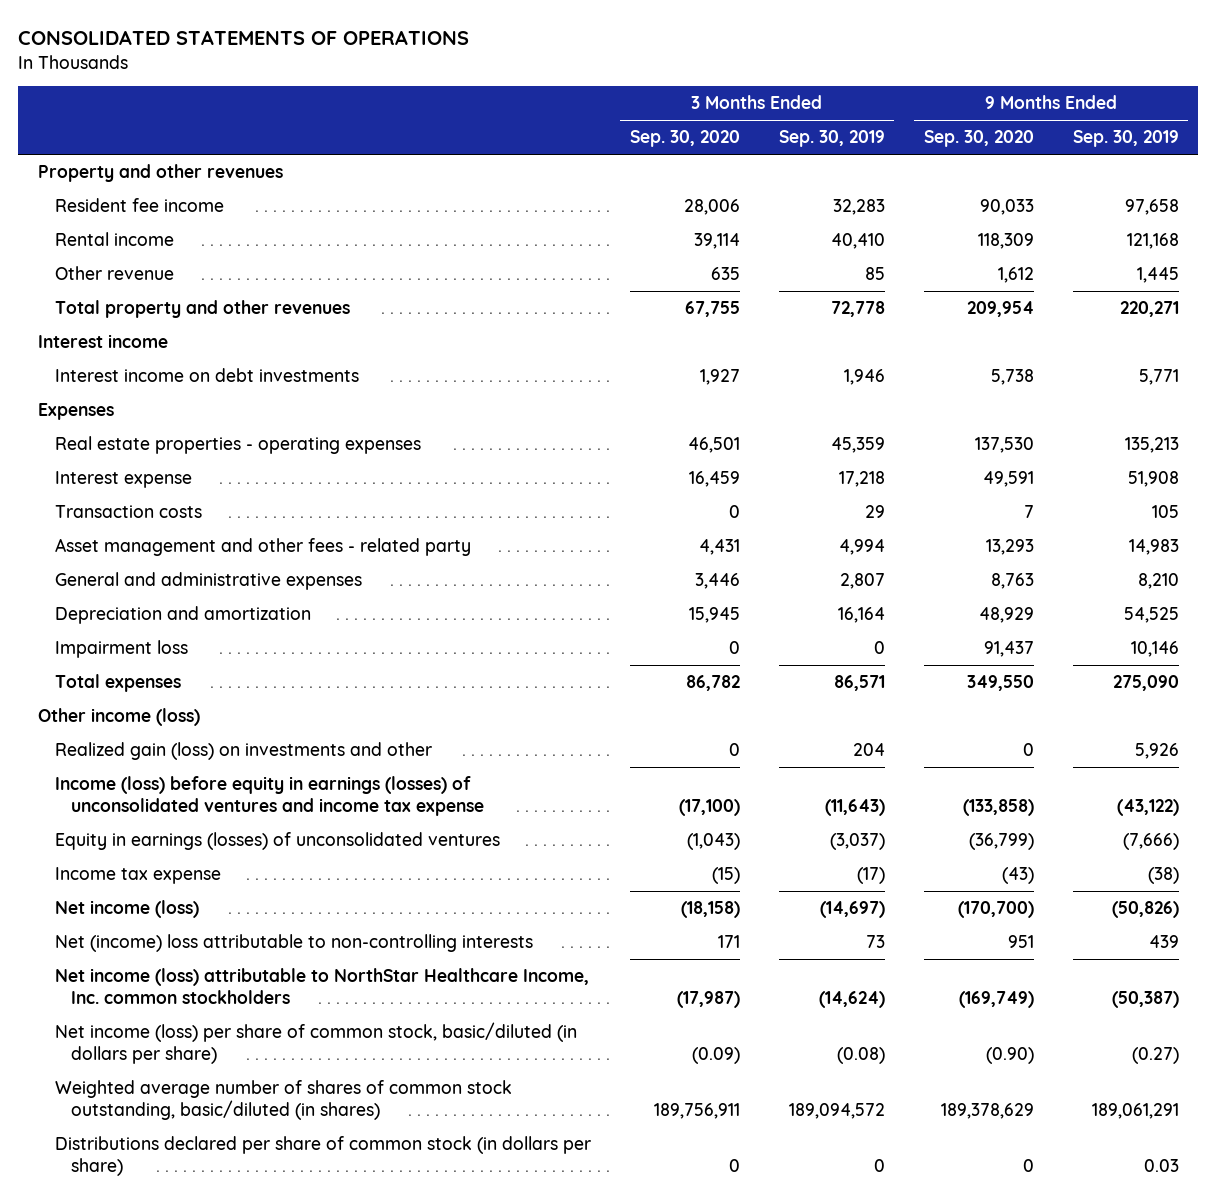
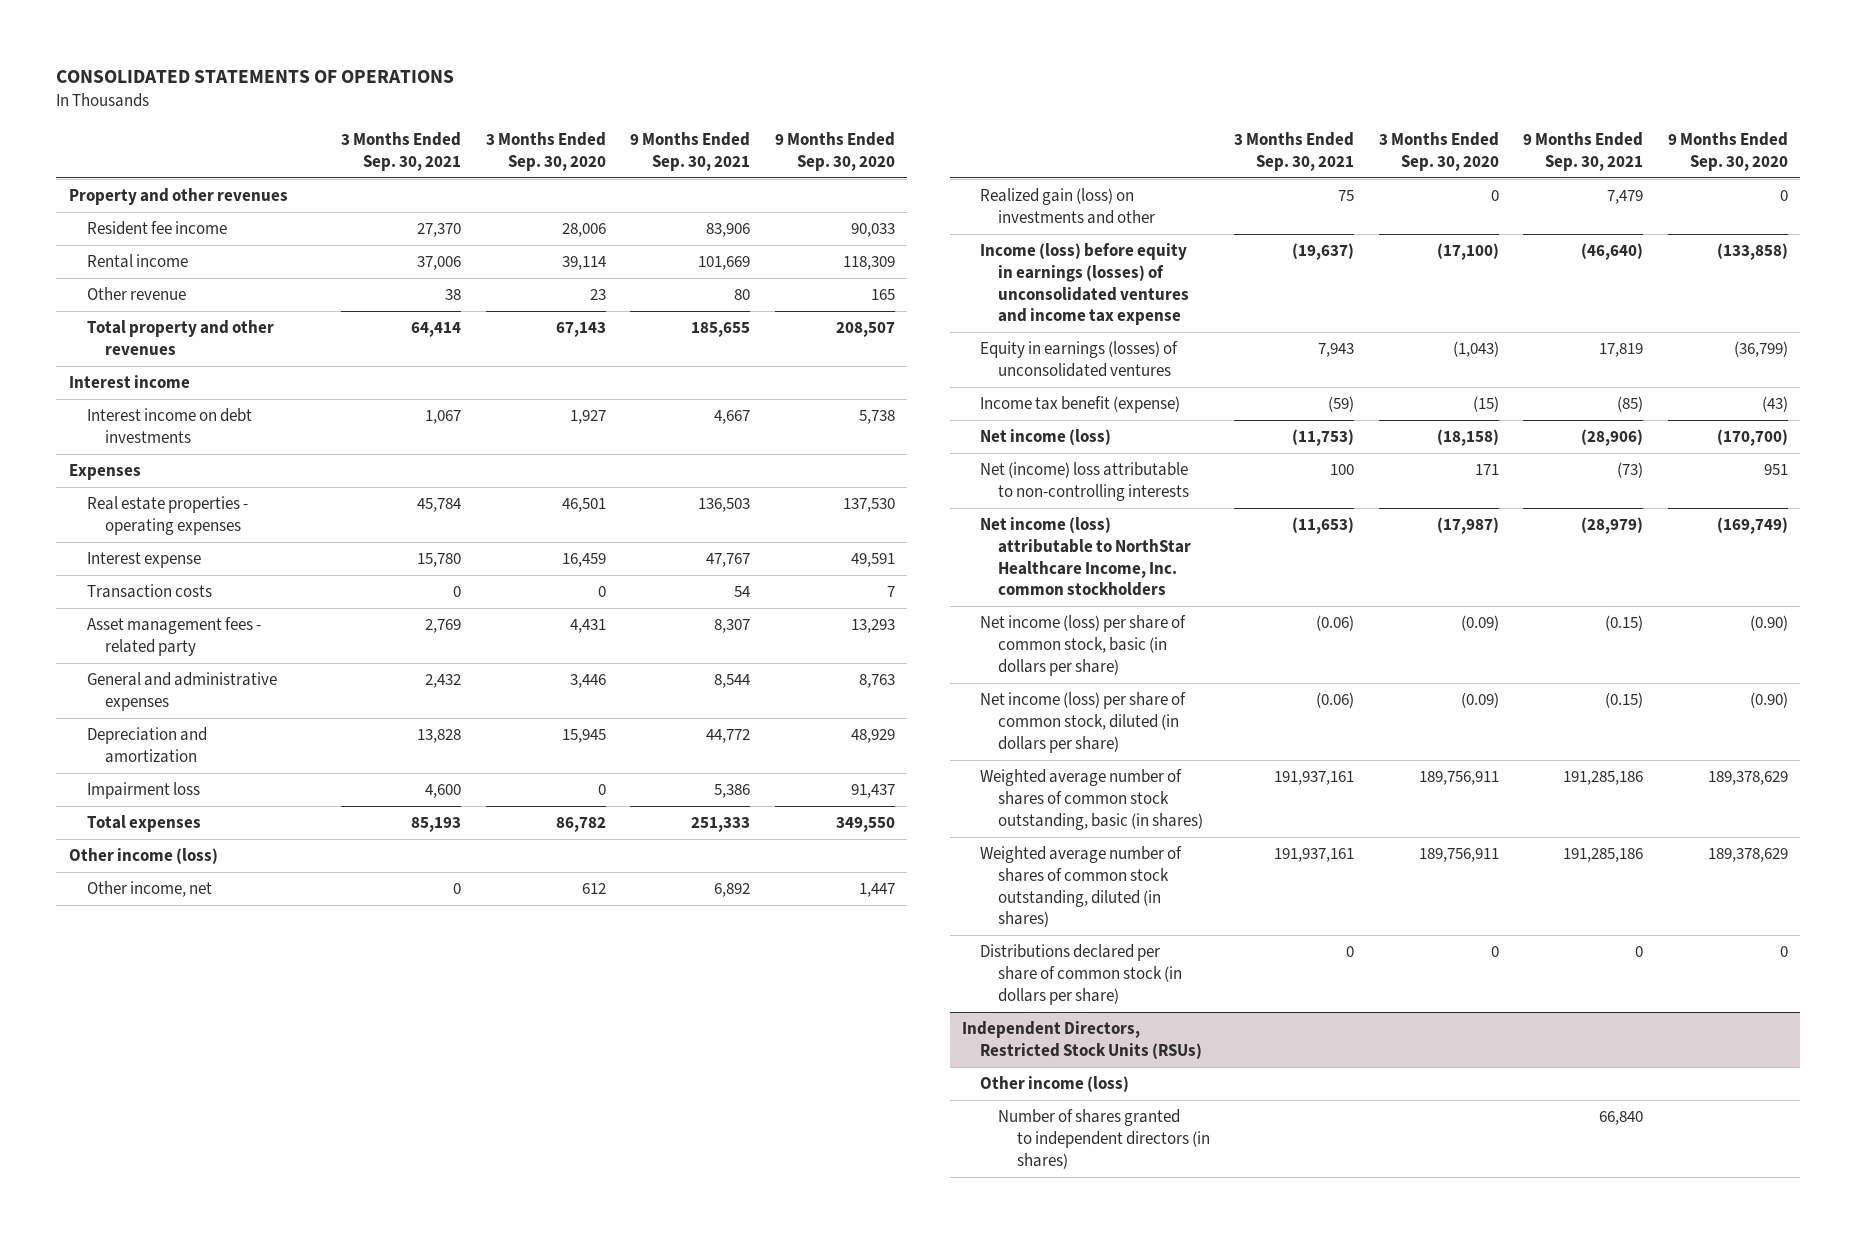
- | 3 Months Ended Sep. 30, 2020 | 3 Months Ended Sep. 30, 2019 | 9 Months Ended Sep. 30, 2020 | 9 Months Ended Sep. 30, 2019
+ | 3 Months Ended Sep. 30, 2021 | 3 Months Ended Sep. 30, 2020 | 9 Months Ended Sep. 30, 2021 | 9 Months Ended Sep. 30, 2020
- Other revenue | 635 | 85 | 1,612 | 1,445
- Total property and other revenues | 67,755 | 72,778 | 209,954 | 220,271
+ Other revenue | 38 | 23 | 80 | 165
+ Total property and other revenues | 64,414 | 67,143 | 185,655 | 208,507
- Asset management and other fees - related party | 4,431 | 4,994 | 13,293 | 14,983
+ Asset management fees - related party | 2,769 | 4,431 | 8,307 | 13,293
+ Other income, net | 0 | 612 | 6,892 | 1,447
- Income tax expense | (15) | (17) | (43) | (38)
+ Income tax benefit (expense) | (59) | (15) | (85) | (43)
- Net income (loss) per share of common stock, basic/diluted (in dollars per share) | (0.09) | (0.08) | (0.90) | (0.27)
- Weighted average number of shares of common stock outstanding, basic/diluted (in shares) | 189,756,911 | 189,094,572 | 189,378,629 | 189,061,291
+ Net income (loss) per share of common stock, basic (in dollars per share) | (0.06) | (0.09) | (0.15) | (0.90)
+ Net income (loss) per share of common stock, diluted (in dollars per share) | (0.06) | (0.09) | (0.15) | (0.90)
+ Weighted average number of shares of common stock outstanding, basic (in shares) | 191,937,161 | 189,756,911 | 191,285,186 | 189,378,629
+ Weighted average number of shares of common stock outstanding, diluted (in shares) | 191,937,161 | 189,756,911 | 191,285,186 | 189,378,629
+ Independent Directors, Restricted Stock Units (RSUs)
+ Other income (loss)
+ Number of shares granted to independent directors (in shares) | | | 66,840 |

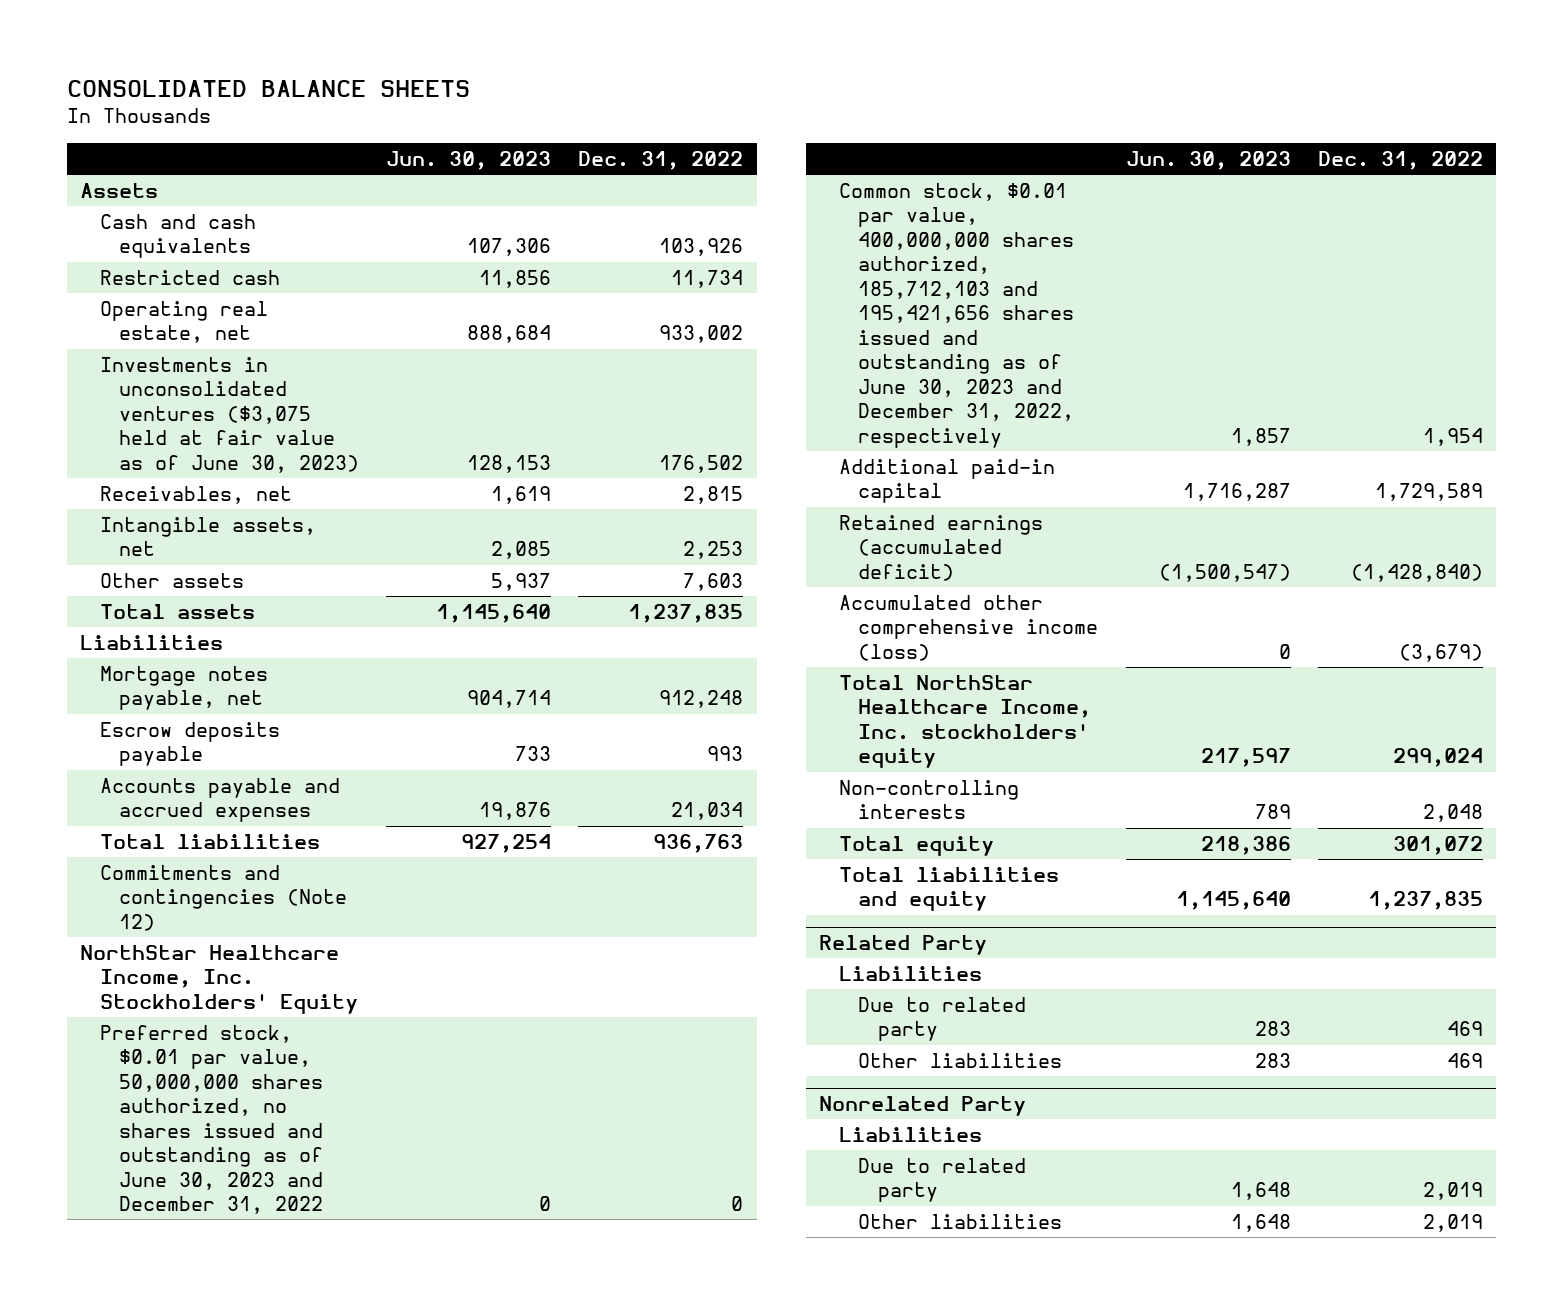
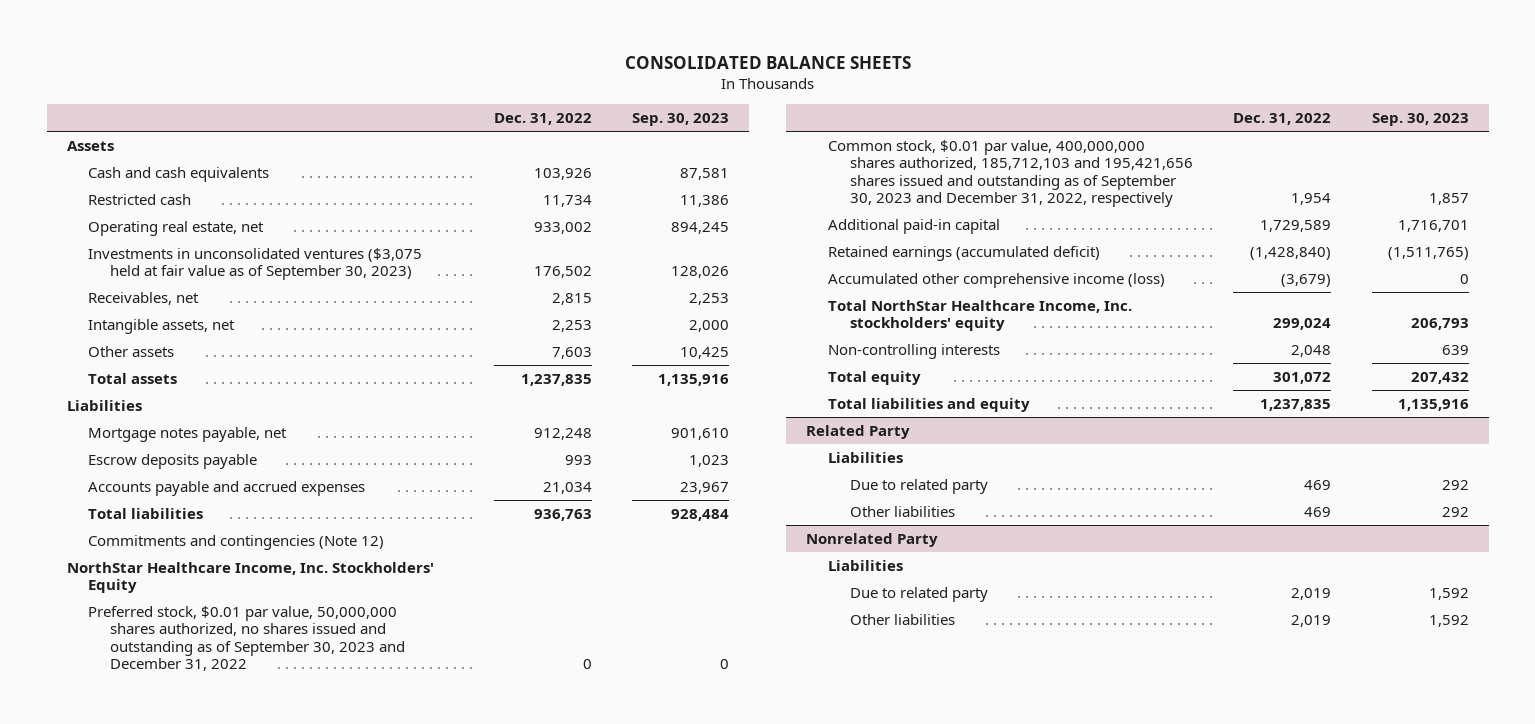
- | Jun. 30, 2023 | Dec. 31, 2022
+ | Dec. 31, 2022 | Sep. 30, 2023
- Investments in unconsolidated ventures ($3,075 held at fair value as of June 30, 2023) | 128,153 | 176,502
+ Investments in unconsolidated ventures ($3,075 held at fair value as of September 30, 2023) | 176,502 | 128,026
- Preferred stock, $0.01 par value, 50,000,000 shares authorized, no shares issued and outstanding as of June 30, 2023 and December 31, 2022 | 0 | 0
- Common stock, $0.01 par value, 400,000,000 shares authorized, 185,712,103 and 195,421,656 shares issued and outstanding as of June 30, 2023 and December 31, 2022, respectively | 1,857 | 1,954
+ Preferred stock, $0.01 par value, 50,000,000 shares authorized, no shares issued and outstanding as of September 30, 2023 and December 31, 2022 | 0 | 0
+ Common stock, $0.01 par value, 400,000,000 shares authorized, 185,712,103 and 195,421,656 shares issued and outstanding as of September 30, 2023 and December 31, 2022, respectively | 1,954 | 1,857

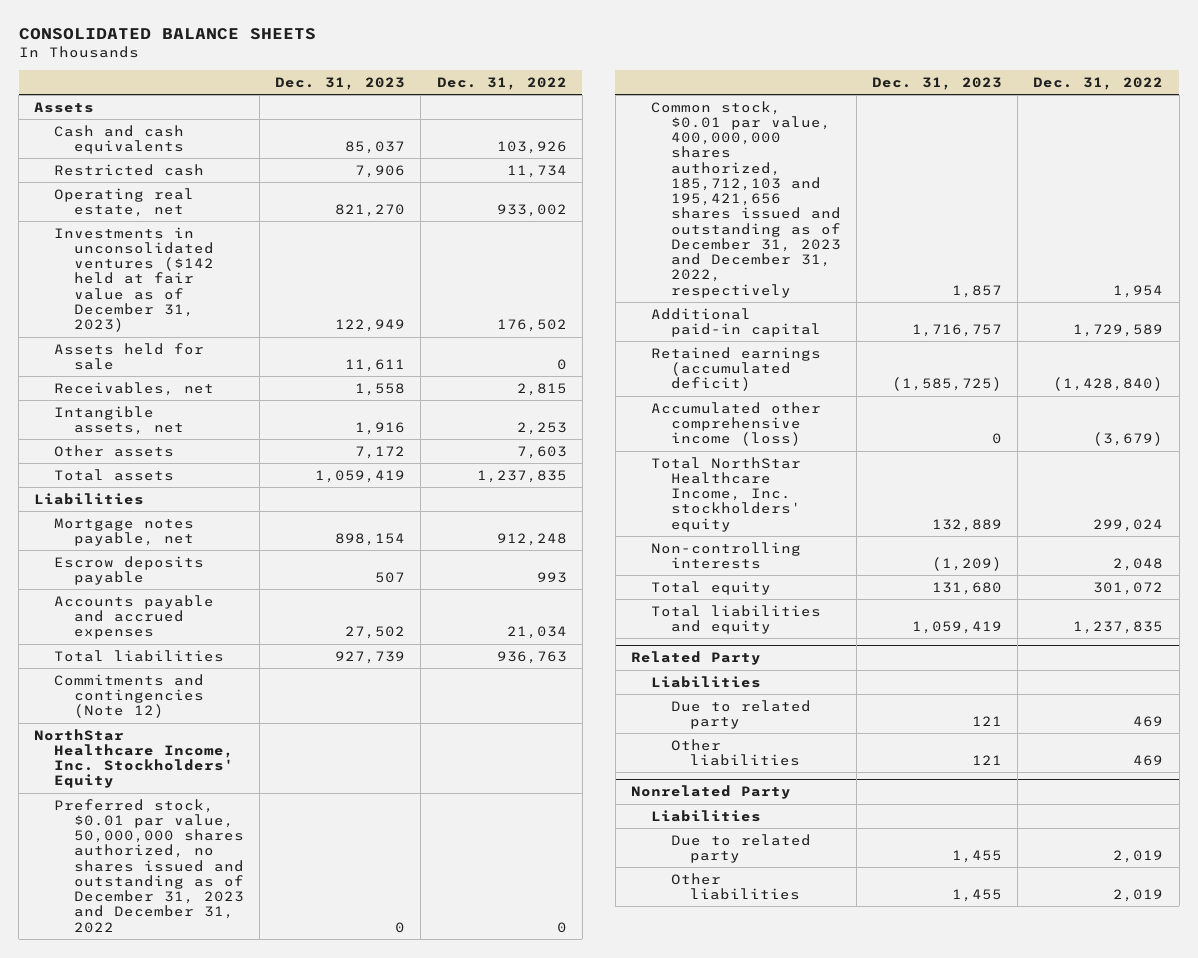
- | Dec. 31, 2022 | Sep. 30, 2023
+ | Dec. 31, 2023 | Dec. 31, 2022
- Investments in unconsolidated ventures ($3,075 held at fair value as of September 30, 2023) | 176,502 | 128,026
+ Investments in unconsolidated ventures ($142 held at fair value as of December 31, 2023) | 122,949 | 176,502
+ Assets held for sale | 11,611 | 0
- Preferred stock, $0.01 par value, 50,000,000 shares authorized, no shares issued and outstanding as of September 30, 2023 and December 31, 2022 | 0 | 0
- Common stock, $0.01 par value, 400,000,000 shares authorized, 185,712,103 and 195,421,656 shares issued and outstanding as of September 30, 2023 and December 31, 2022, respectively | 1,954 | 1,857
+ Preferred stock, $0.01 par value, 50,000,000 shares authorized, no shares issued and outstanding as of December 31, 2023 and December 31, 2022 | 0 | 0
+ Common stock, $0.01 par value, 400,000,000 shares authorized, 185,712,103 and 195,421,656 shares issued and outstanding as of December 31, 2023 and December 31, 2022, respectively | 1,857 | 1,954

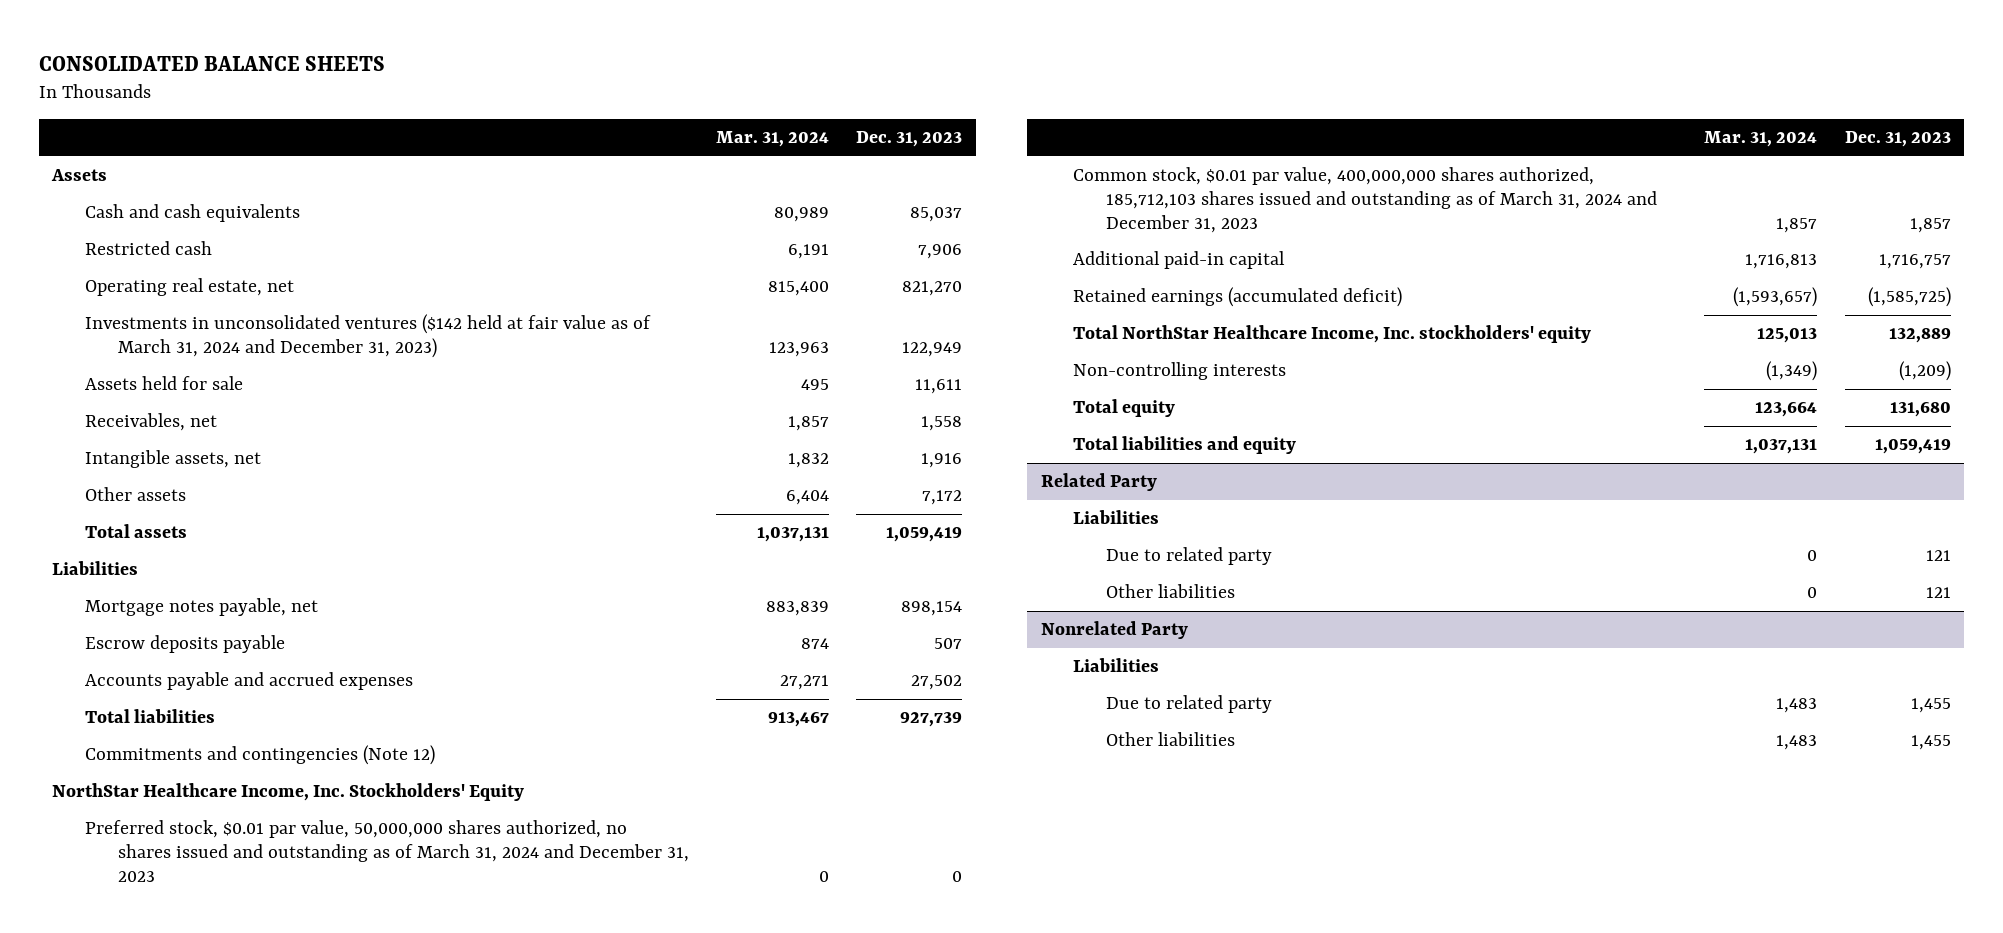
- | Dec. 31, 2023 | Dec. 31, 2022
+ | Mar. 31, 2024 | Dec. 31, 2023
- Investments in unconsolidated ventures ($142 held at fair value as of December 31, 2023) | 122,949 | 176,502
+ Investments in unconsolidated ventures ($142 held at fair value as of March 31, 2024 and December 31, 2023) | 123,963 | 122,949
- Preferred stock, $0.01 par value, 50,000,000 shares authorized, no shares issued and outstanding as of December 31, 2023 and December 31, 2022 | 0 | 0
- Common stock, $0.01 par value, 400,000,000 shares authorized, 185,712,103 and 195,421,656 shares issued and outstanding as of December 31, 2023 and December 31, 2022, respectively | 1,857 | 1,954
+ Preferred stock, $0.01 par value, 50,000,000 shares authorized, no shares issued and outstanding as of March 31, 2024 and December 31, 2023 | 0 | 0
+ Common stock, $0.01 par value, 400,000,000 shares authorized, 185,712,103 shares issued and outstanding as of March 31, 2024 and December 31, 2023 | 1,857 | 1,857
- Accumulated other comprehensive income (loss) | 0 | (3,679)

